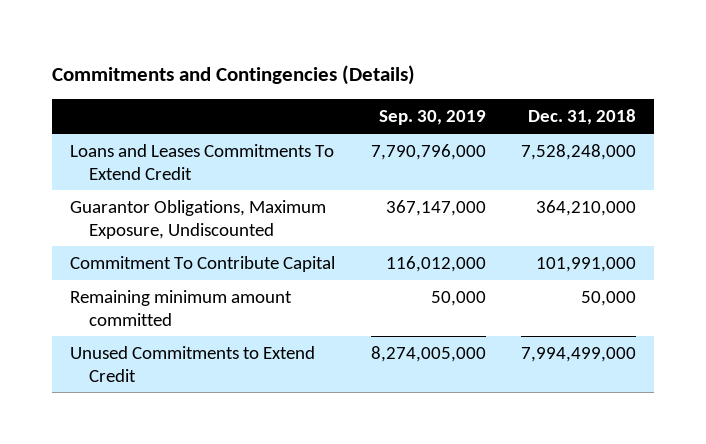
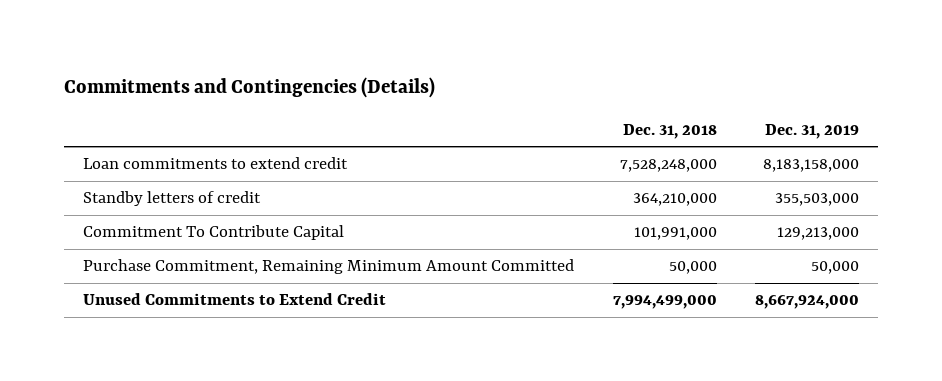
- | Sep. 30, 2019 | Dec. 31, 2018
+ | Dec. 31, 2018 | Dec. 31, 2019
- Loans and Leases Commitments To Extend Credit | 7,790,796,000 | 7,528,248,000
- Guarantor Obligations, Maximum Exposure, Undiscounted | 367,147,000 | 364,210,000
+ Loan commitments to extend credit | 7,528,248,000 | 8,183,158,000
+ Standby letters of credit | 364,210,000 | 355,503,000
- Remaining minimum amount committed | 50,000 | 50,000
+ Purchase Commitment, Remaining Minimum Amount Committed | 50,000 | 50,000

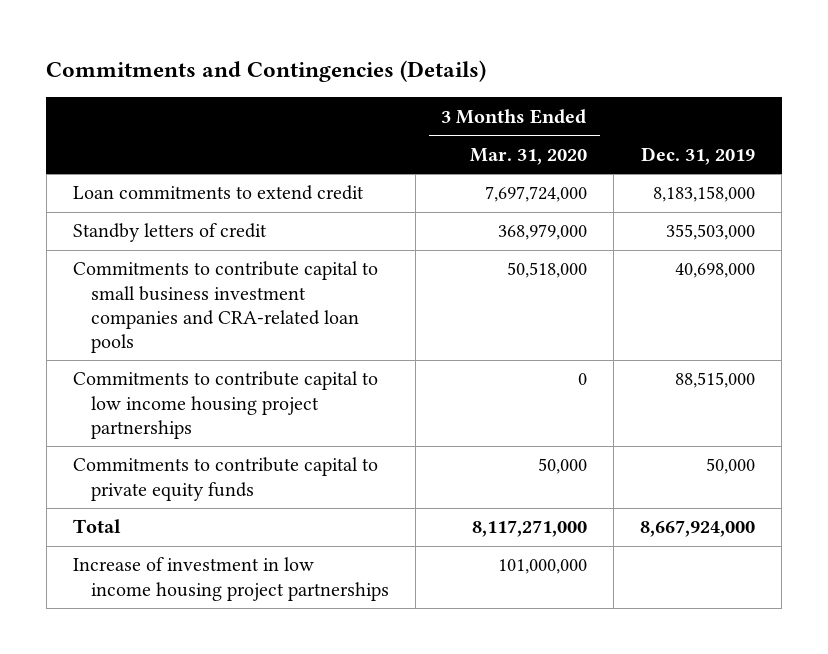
- | Dec. 31, 2018 | Dec. 31, 2019
+ | 3 Months Ended Mar. 31, 2020 | Dec. 31, 2019
- Commitment To Contribute Capital | 101,991,000 | 129,213,000
- Purchase Commitment, Remaining Minimum Amount Committed | 50,000 | 50,000
- Unused Commitments to Extend Credit | 7,994,499,000 | 8,667,924,000
+ Commitments to contribute capital to small business investment companies and CRA-related loan pools | 50,518,000 | 40,698,000
+ Commitments to contribute capital to low income housing project partnerships | 0 | 88,515,000
+ Commitments to contribute capital to private equity funds | 50,000 | 50,000
+ Total | 8,117,271,000 | 8,667,924,000
+ Increase of investment in low income housing project partnerships | 101,000,000 |

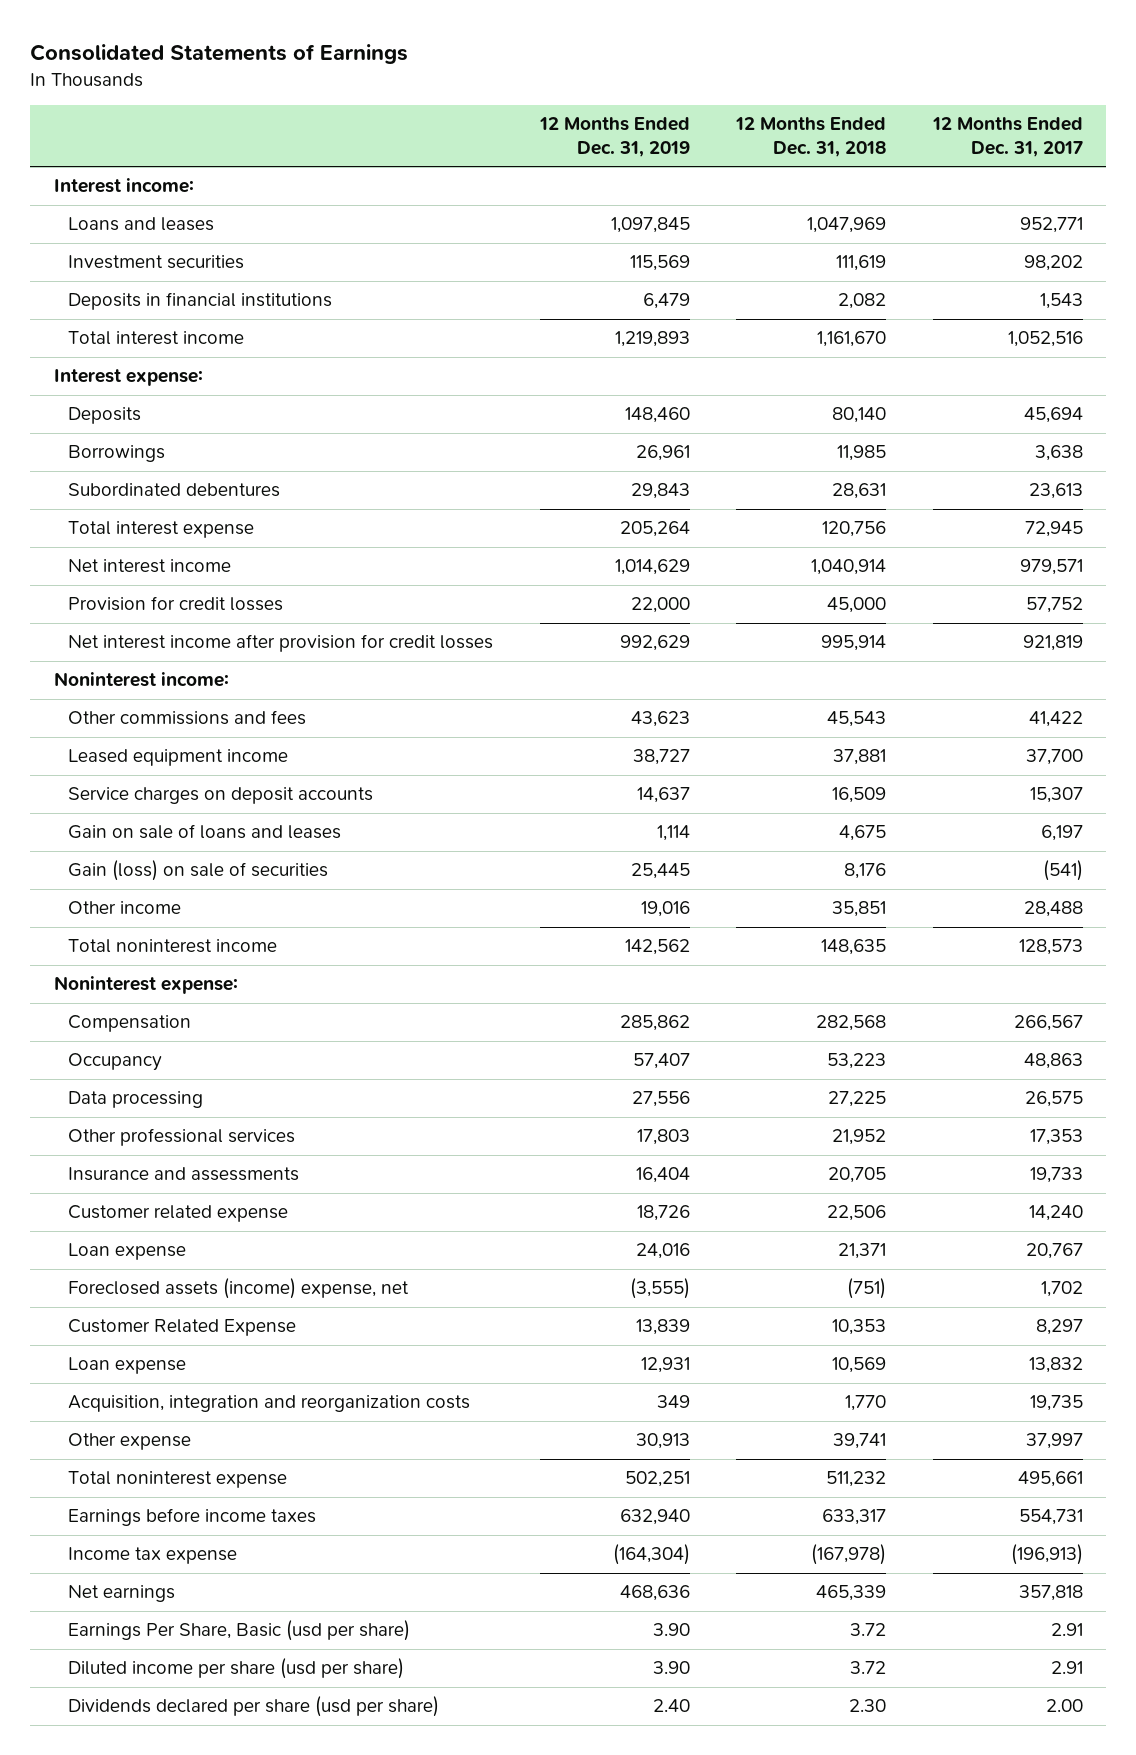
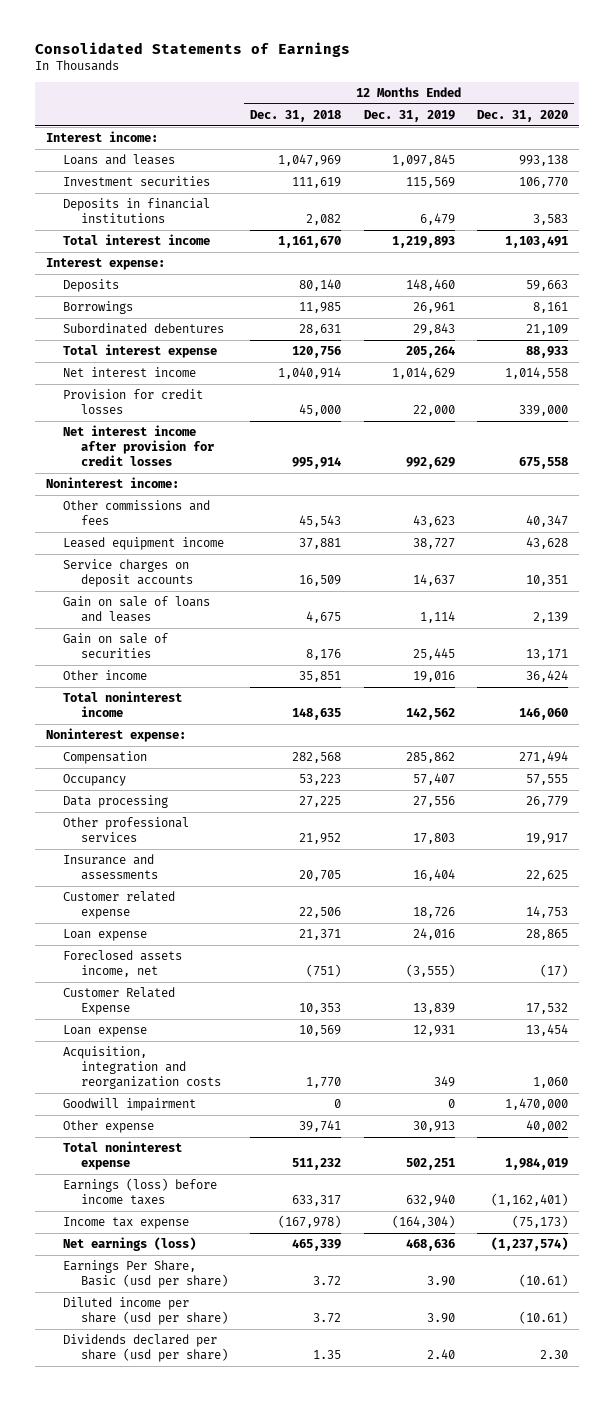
- | 12 Months Ended Dec. 31, 2019 | 12 Months Ended Dec. 31, 2018 | 12 Months Ended Dec. 31, 2017
+ | 12 Months Ended Dec. 31, 2018 | 12 Months Ended Dec. 31, 2019 | 12 Months Ended Dec. 31, 2020
- Gain (loss) on sale of securities | 25,445 | 8,176 | (541)
+ Gain on sale of securities | 8,176 | 25,445 | 13,171
- Foreclosed assets (income) expense, net | (3,555) | (751) | 1,702
+ Foreclosed assets income, net | (751) | (3,555) | (17)
+ Goodwill impairment | 0 | 0 | 1,470,000
- Earnings before income taxes | 632,940 | 633,317 | 554,731
+ Earnings (loss) before income taxes | 633,317 | 632,940 | (1,162,401)
- Net earnings | 468,636 | 465,339 | 357,818
+ Net earnings (loss) | 465,339 | 468,636 | (1,237,574)
- Dividends declared per share (usd per share) | 2.40 | 2.30 | 2.00
+ Dividends declared per share (usd per share) | 1.35 | 2.40 | 2.30

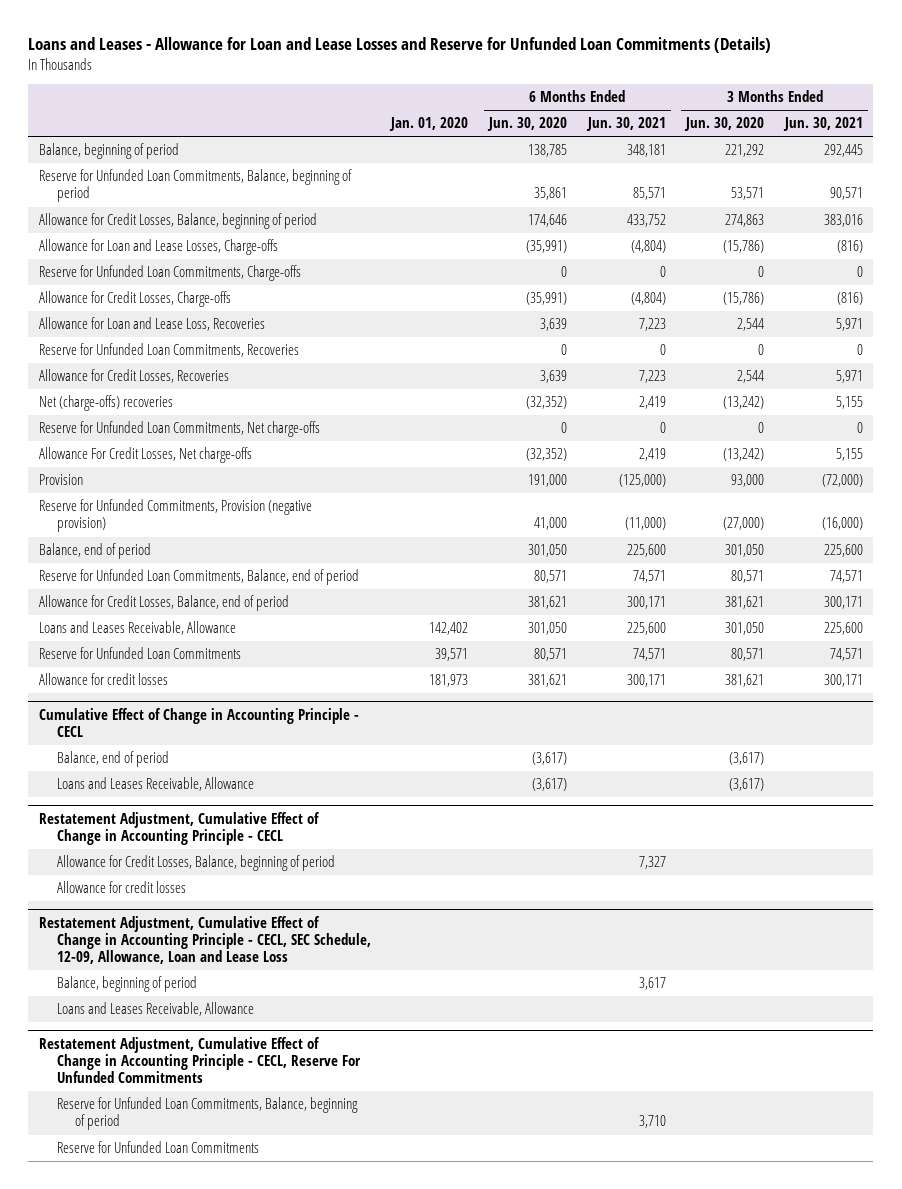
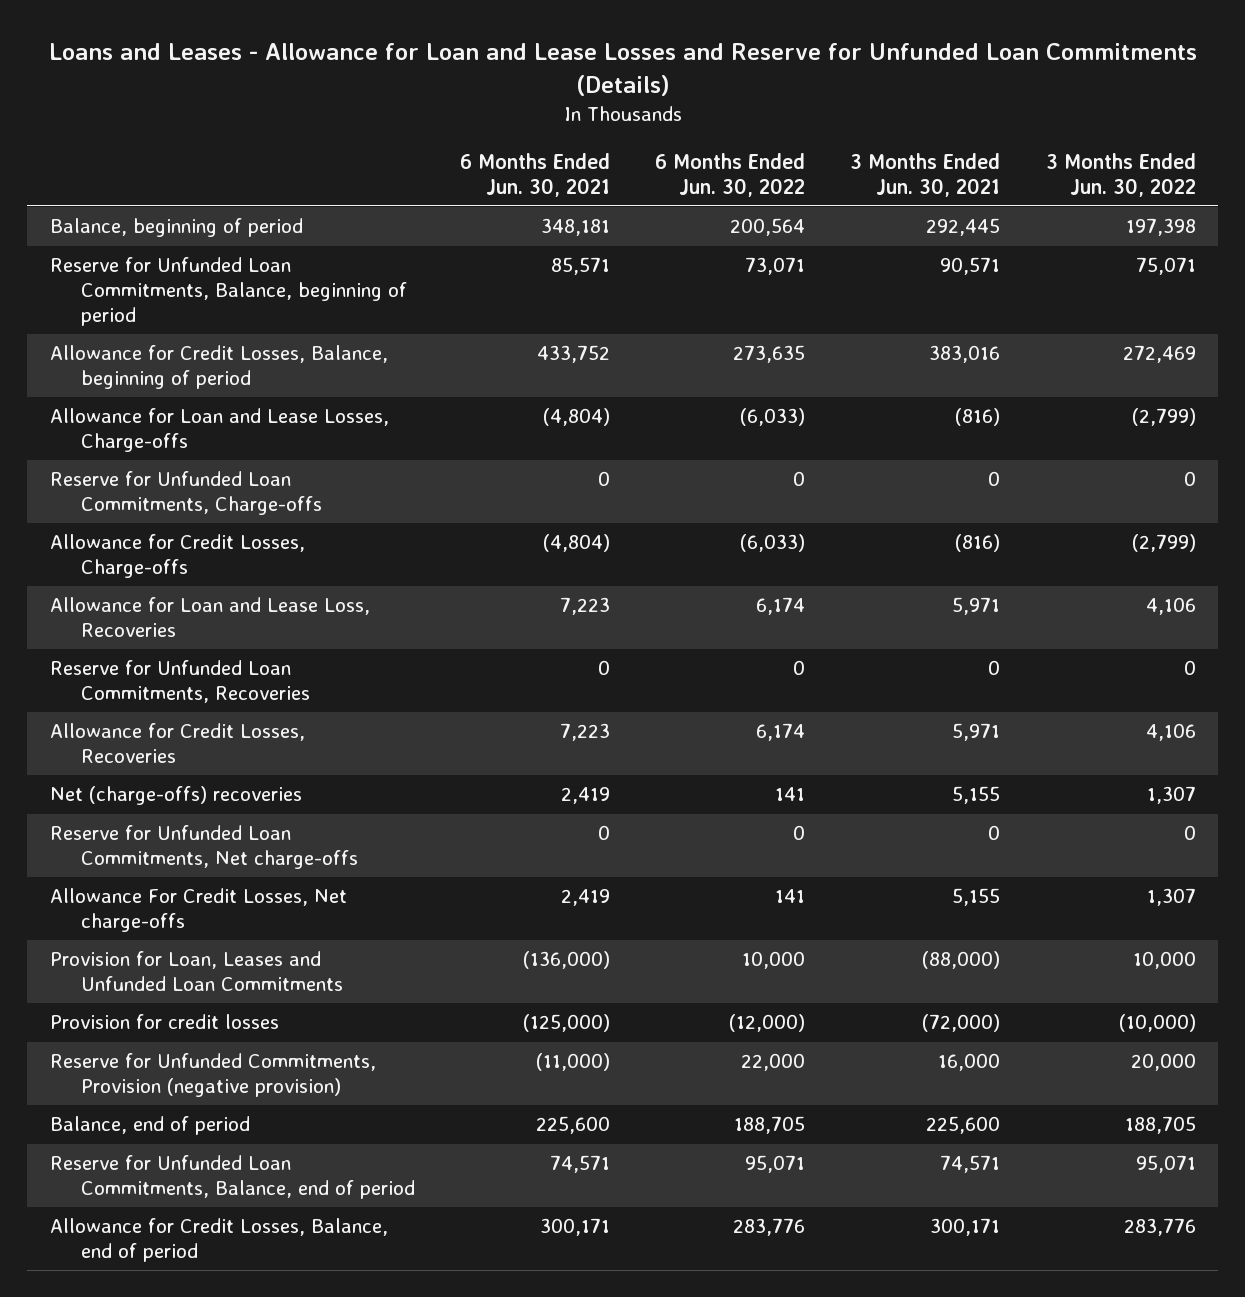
- | Jan. 01, 2020 | 6 Months Ended Jun. 30, 2020 | 6 Months Ended Jun. 30, 2021 | 3 Months Ended Jun. 30, 2020 | 3 Months Ended Jun. 30, 2021
+ | 6 Months Ended Jun. 30, 2021 | 6 Months Ended Jun. 30, 2022 | 3 Months Ended Jun. 30, 2021 | 3 Months Ended Jun. 30, 2022
- Provision | | 191,000 | (125,000) | 93,000 | (72,000)
- Reserve for Unfunded Commitments, Provision (negative provision) | | 41,000 | (11,000) | (27,000) | (16,000)
+ Provision for Loan, Leases and Unfunded Loan Commitments | (136,000) | 10,000 | (88,000) | 10,000
+ Provision for credit losses | (125,000) | (12,000) | (72,000) | (10,000)
+ Reserve for Unfunded Commitments, Provision (negative provision) | (11,000) | 22,000 | 16,000 | 20,000
- Loans and Leases Receivable, Allowance | 142,402 | 301,050 | 225,600 | 301,050 | 225,600
- Reserve for Unfunded Loan Commitments | 39,571 | 80,571 | 74,571 | 80,571 | 74,571
- Allowance for credit losses | 181,973 | 381,621 | 300,171 | 381,621 | 300,171
- Cumulative Effect of Change in Accounting Principle - CECL
- Balance, end of period | | (3,617) | | (3,617) |
- Loans and Leases Receivable, Allowance | | (3,617) | | (3,617) |
- Restatement Adjustment, Cumulative Effect of Change in Accounting Principle - CECL
- Allowance for Credit Losses, Balance, beginning of period | | | 7,327 | |
- Allowance for credit losses
- Restatement Adjustment, Cumulative Effect of Change in Accounting Principle - CECL, SEC Schedule, 12-09, Allowance, Loan and Lease Loss
- Balance, beginning of period | | | 3,617 | |
- Loans and Leases Receivable, Allowance
- Restatement Adjustment, Cumulative Effect of Change in Accounting Principle - CECL, Reserve For Unfunded Commitments
- Reserve for Unfunded Loan Commitments, Balance, beginning of period | | | 3,710 | |
- Reserve for Unfunded Loan Commitments

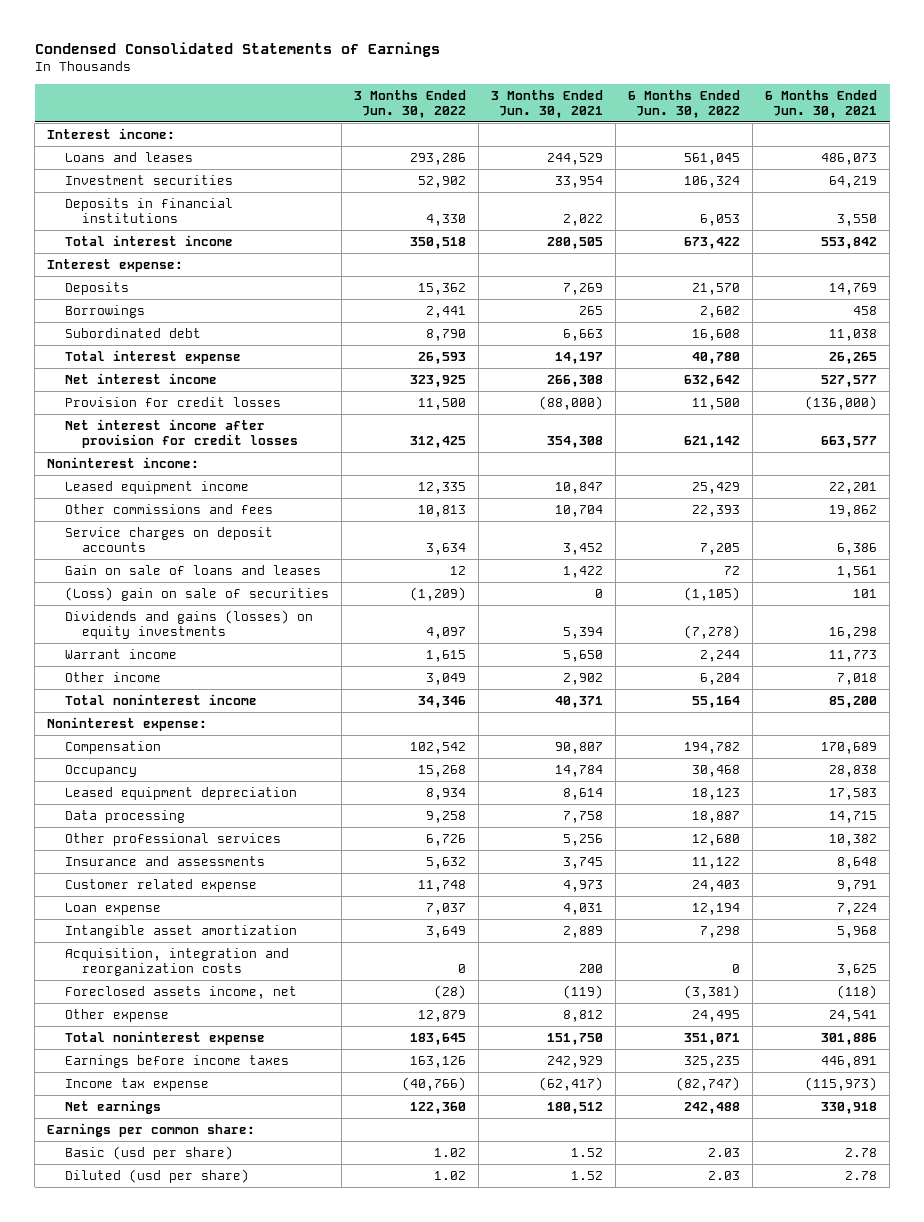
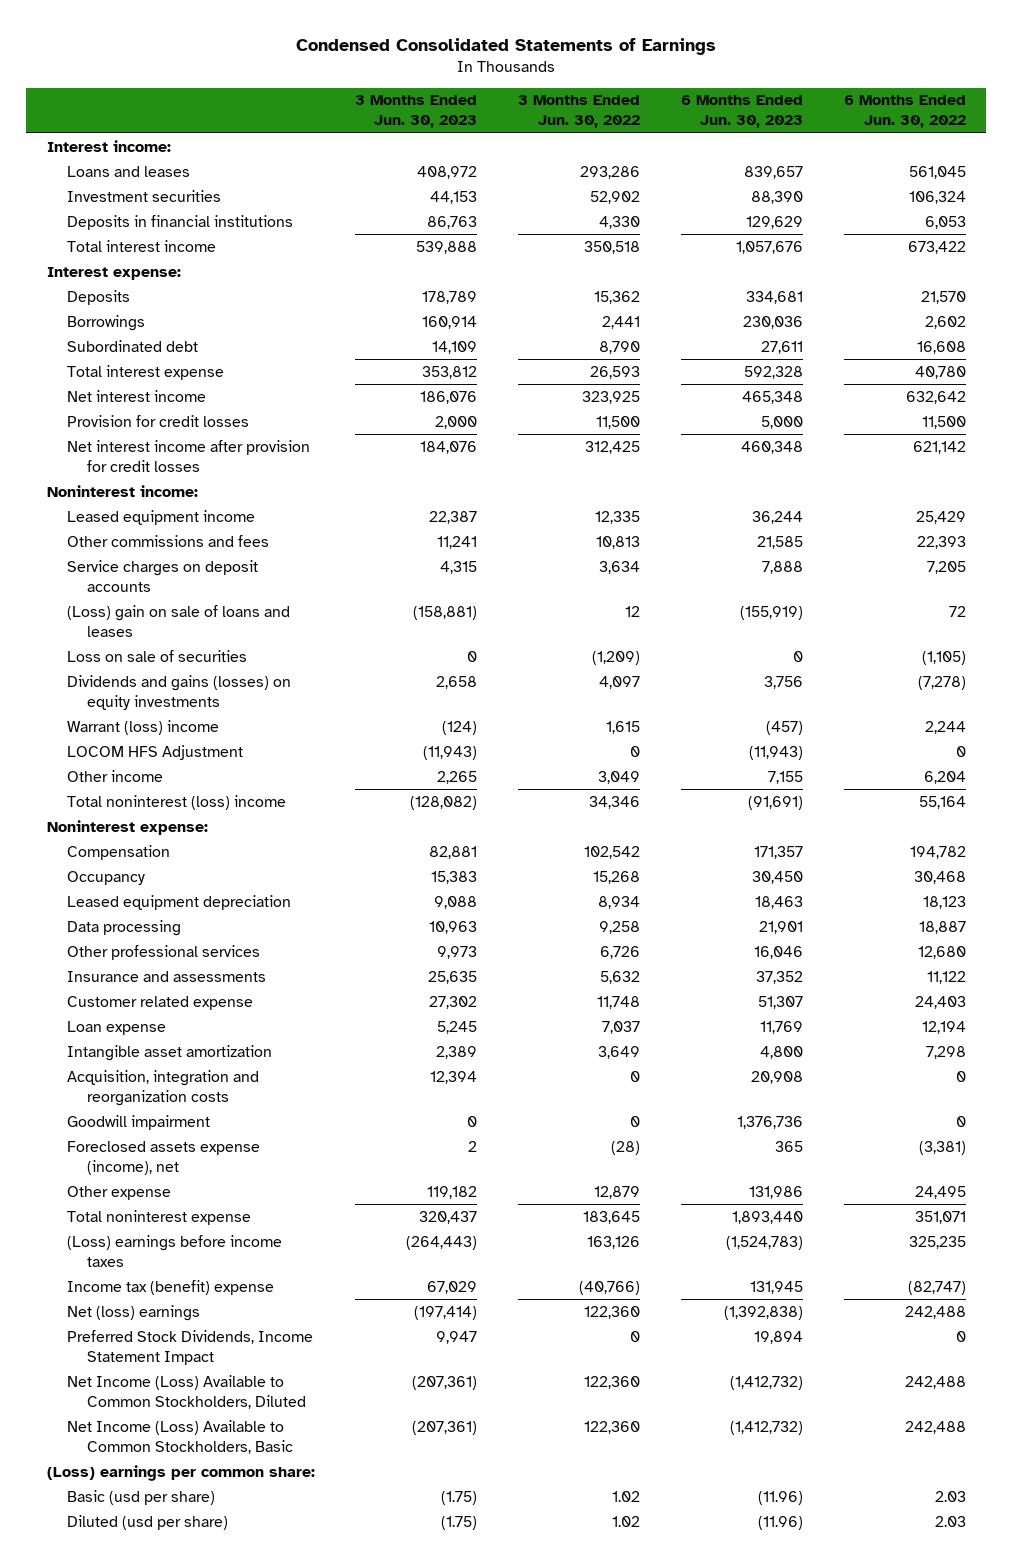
- | 3 Months Ended Jun. 30, 2022 | 3 Months Ended Jun. 30, 2021 | 6 Months Ended Jun. 30, 2022 | 6 Months Ended Jun. 30, 2021
+ | 3 Months Ended Jun. 30, 2023 | 3 Months Ended Jun. 30, 2022 | 6 Months Ended Jun. 30, 2023 | 6 Months Ended Jun. 30, 2022
- Gain on sale of loans and leases | 12 | 1,422 | 72 | 1,561
- (Loss) gain on sale of securities | (1,209) | 0 | (1,105) | 101
+ (Loss) gain on sale of loans and leases | (158,881) | 12 | (155,919) | 72
+ Loss on sale of securities | 0 | (1,209) | 0 | (1,105)
- Warrant income | 1,615 | 5,650 | 2,244 | 11,773
+ Warrant (loss) income | (124) | 1,615 | (457) | 2,244
+ LOCOM HFS Adjustment | (11,943) | 0 | (11,943) | 0
- Total noninterest income | 34,346 | 40,371 | 55,164 | 85,200
+ Total noninterest (loss) income | (128,082) | 34,346 | (91,691) | 55,164
- Foreclosed assets income, net | (28) | (119) | (3,381) | (118)
+ Goodwill impairment | 0 | 0 | 1,376,736 | 0
+ Foreclosed assets expense (income), net | 2 | (28) | 365 | (3,381)
- Earnings before income taxes | 163,126 | 242,929 | 325,235 | 446,891
- Income tax expense | (40,766) | (62,417) | (82,747) | (115,973)
- Net earnings | 122,360 | 180,512 | 242,488 | 330,918
- Earnings per common share:
+ (Loss) earnings before income taxes | (264,443) | 163,126 | (1,524,783) | 325,235
+ Income tax (benefit) expense | 67,029 | (40,766) | 131,945 | (82,747)
+ Net (loss) earnings | (197,414) | 122,360 | (1,392,838) | 242,488
+ Preferred Stock Dividends, Income Statement Impact | 9,947 | 0 | 19,894 | 0
+ Net Income (Loss) Available to Common Stockholders, Diluted | (207,361) | 122,360 | (1,412,732) | 242,488
+ Net Income (Loss) Available to Common Stockholders, Basic | (207,361) | 122,360 | (1,412,732) | 242,488
+ (Loss) earnings per common share:

